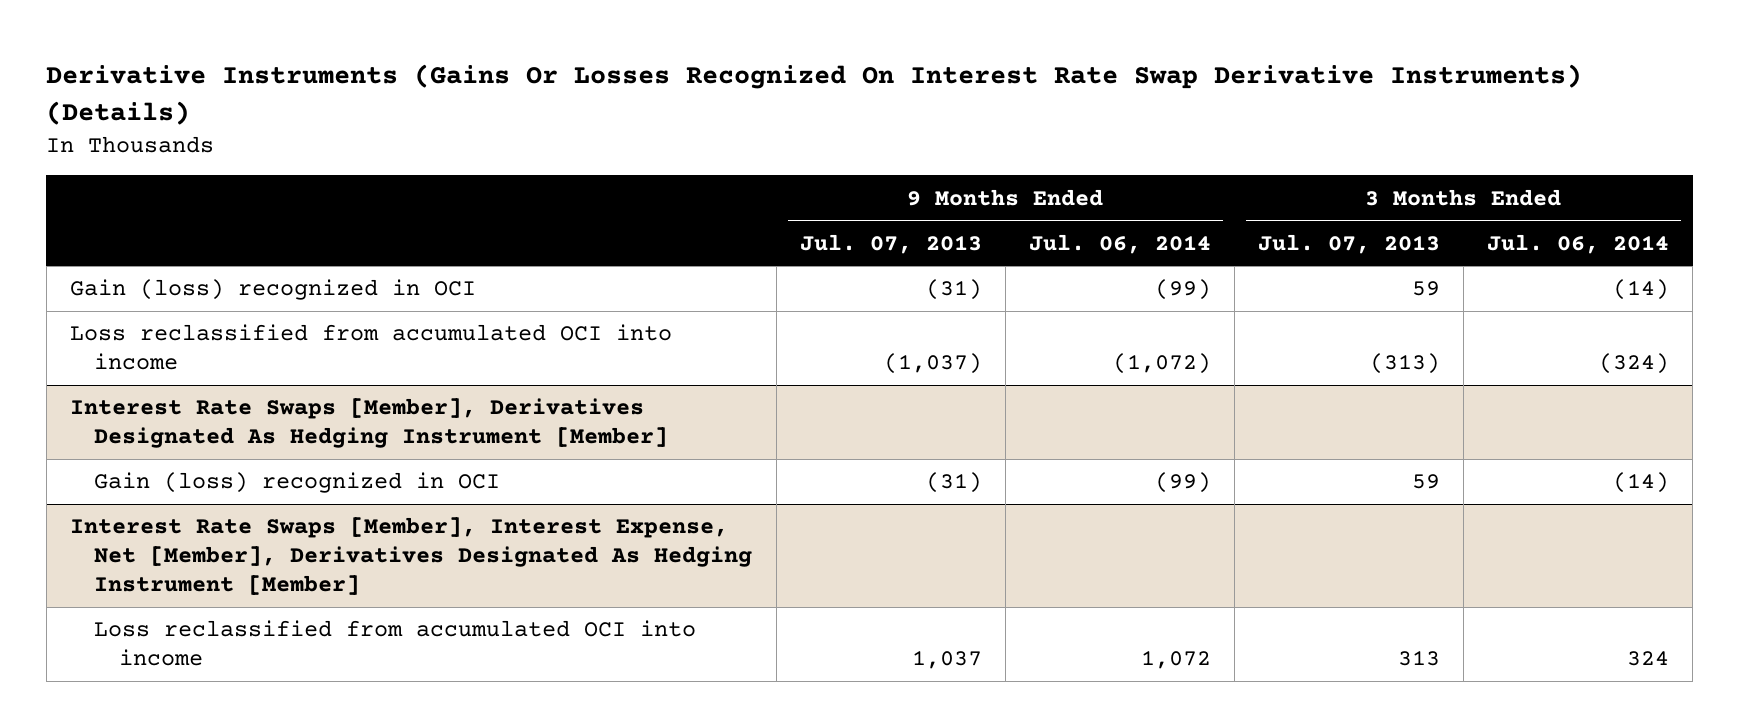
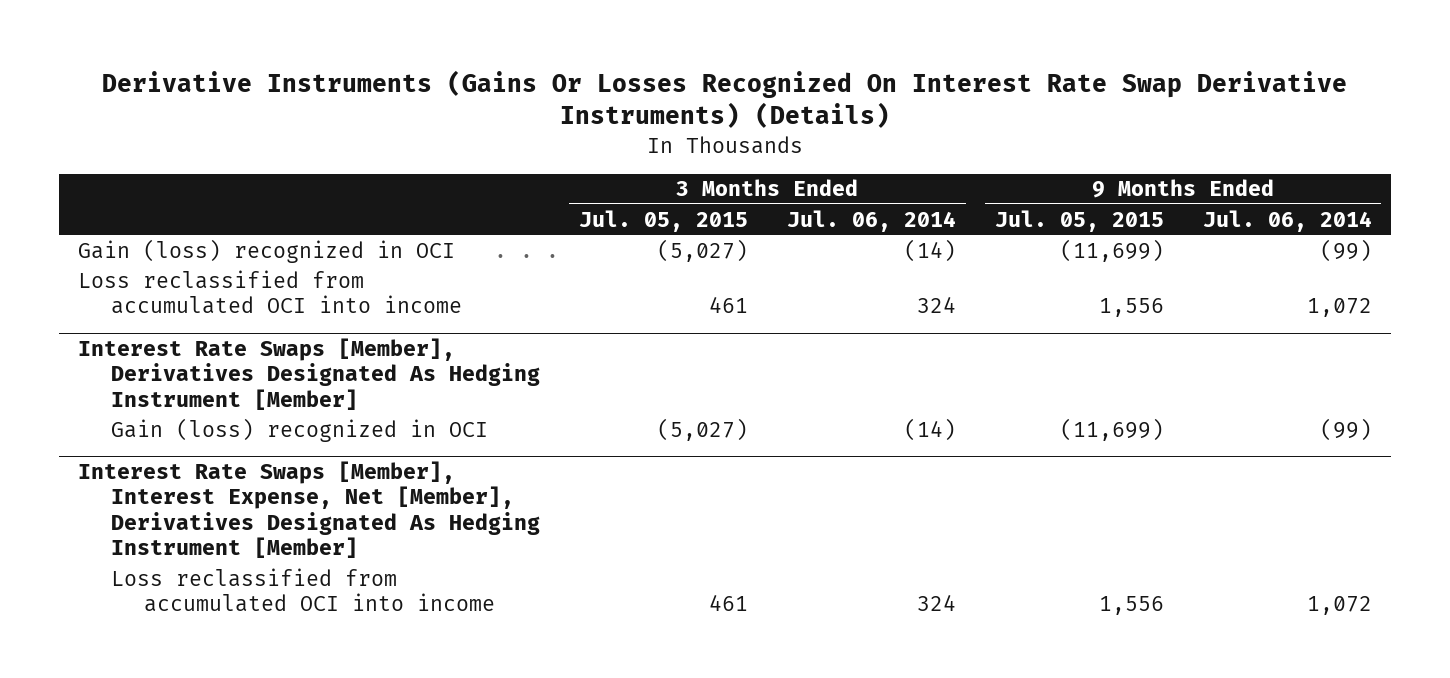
- | 9 Months Ended Jul. 07, 2013 | 9 Months Ended Jul. 06, 2014 | 3 Months Ended Jul. 07, 2013 | 3 Months Ended Jul. 06, 2014
+ | 3 Months Ended Jul. 05, 2015 | 3 Months Ended Jul. 06, 2014 | 9 Months Ended Jul. 05, 2015 | 9 Months Ended Jul. 06, 2014
- Loss reclassified from accumulated OCI into income | (1,037) | (1,072) | (313) | (324)
+ Loss reclassified from accumulated OCI into income | 461 | 324 | 1,556 | 1,072

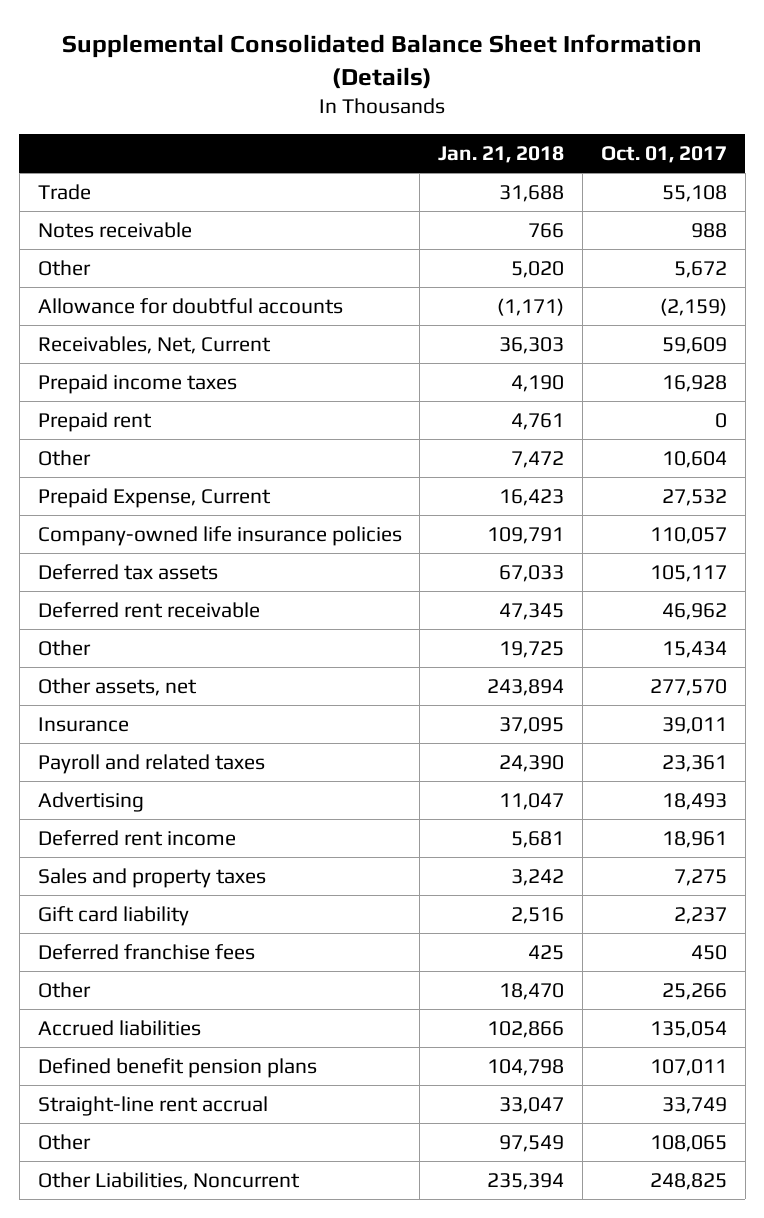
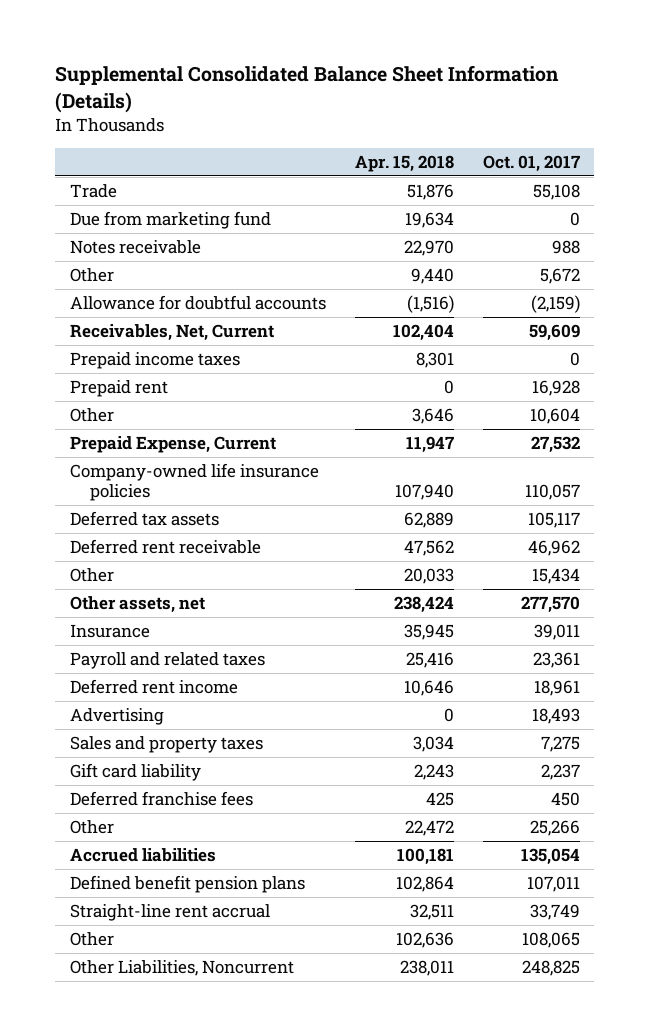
- | Jan. 21, 2018 | Oct. 01, 2017
+ | Apr. 15, 2018 | Oct. 01, 2017
+ Due from marketing fund | 19,634 | 0
- Prepaid income taxes | 4,190 | 16,928
- Prepaid rent | 4,761 | 0
+ Prepaid income taxes | 8,301 | 0
+ Prepaid rent | 0 | 16,928
moved down: Advertising | 0 | 18,493

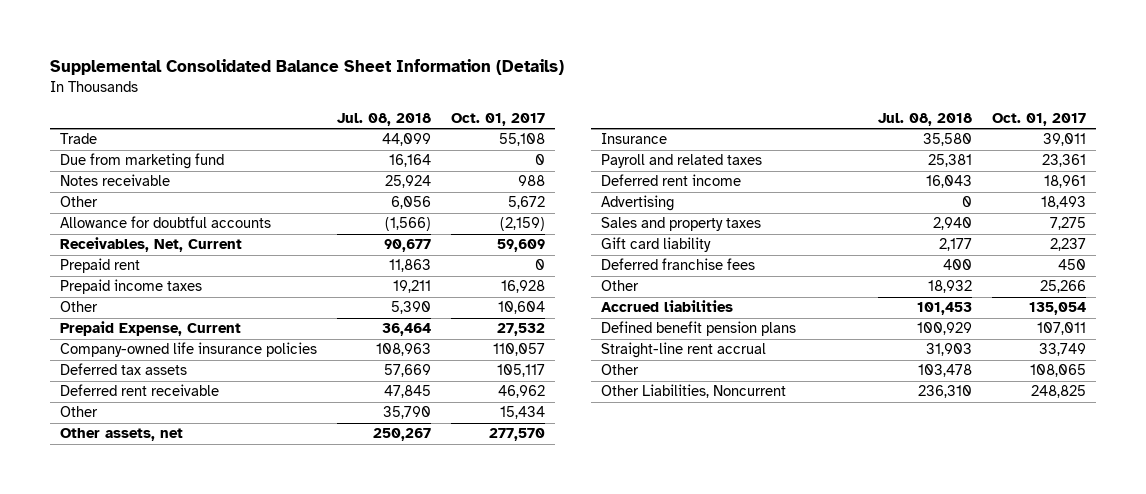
- | Apr. 15, 2018 | Oct. 01, 2017
+ | Jul. 08, 2018 | Oct. 01, 2017
- Prepaid income taxes | 8,301 | 0
- Prepaid rent | 0 | 16,928
+ Prepaid rent | 11,863 | 0
+ Prepaid income taxes | 19,211 | 16,928

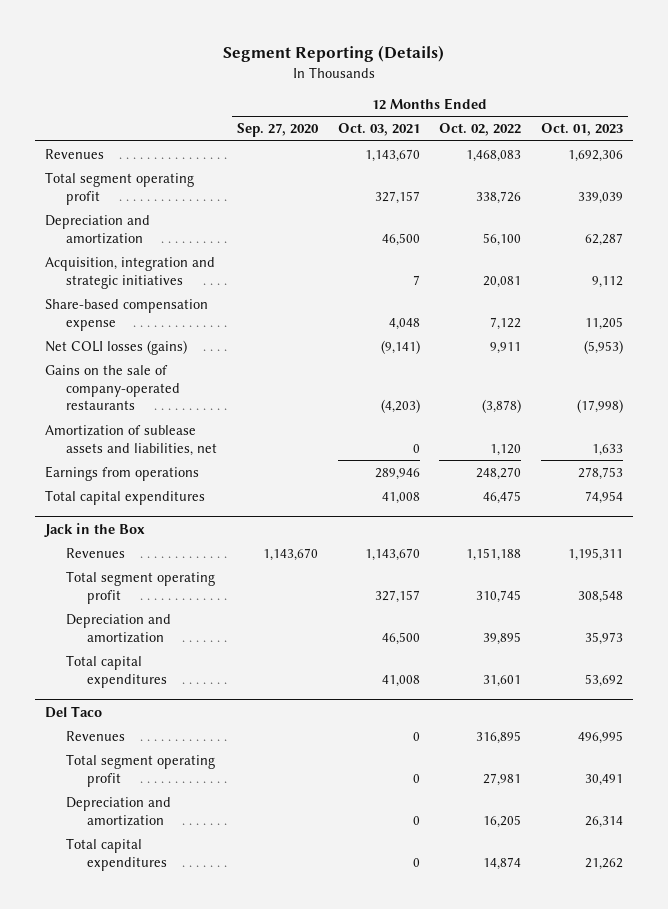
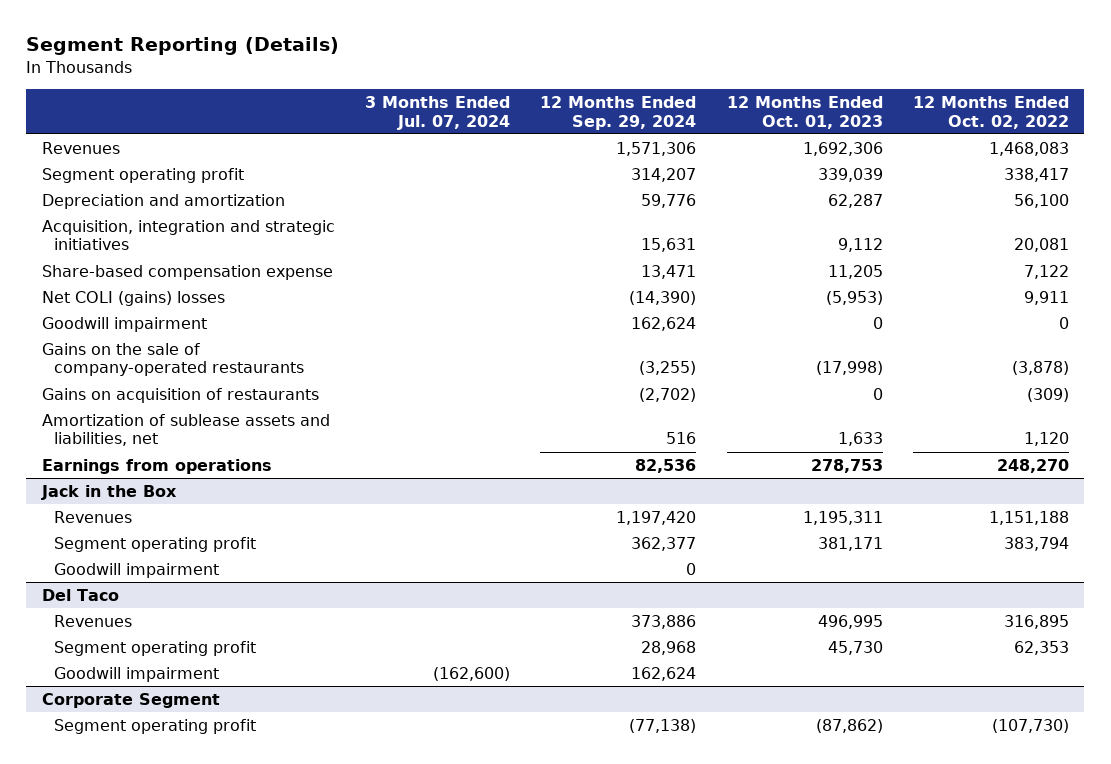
- | 12 Months Ended Sep. 27, 2020 | 12 Months Ended Oct. 03, 2021 | 12 Months Ended Oct. 02, 2022 | 12 Months Ended Oct. 01, 2023
+ | 3 Months Ended Jul. 07, 2024 | 12 Months Ended Sep. 29, 2024 | 12 Months Ended Oct. 01, 2023 | 12 Months Ended Oct. 02, 2022
- Total segment operating profit | | 327,157 | 338,726 | 339,039
+ Segment operating profit | | 314,207 | 339,039 | 338,417
- Net COLI losses (gains) | | (9,141) | 9,911 | (5,953)
+ Net COLI (gains) losses | | (14,390) | (5,953) | 9,911
+ Goodwill impairment | | 162,624 | 0 | 0
+ Gains on acquisition of restaurants | | (2,702) | 0 | (309)
- Total capital expenditures | | 41,008 | 46,475 | 74,954
@ Jack in the Box
- Total segment operating profit | | 327,157 | 310,745 | 308,548
- Depreciation and amortization | | 46,500 | 39,895 | 35,973
- Total capital expenditures | | 41,008 | 31,601 | 53,692
+ Segment operating profit | | 362,377 | 381,171 | 383,794
+ Goodwill impairment | | 0 | |
@ Del Taco
- Total segment operating profit | | 0 | 27,981 | 30,491
- Depreciation and amortization | | 0 | 16,205 | 26,314
- Total capital expenditures | | 0 | 14,874 | 21,262
+ Segment operating profit | | 28,968 | 45,730 | 62,353
+ Goodwill impairment | (162,600) | 162,624 | |
+ Corporate Segment
+ Segment operating profit | | (77,138) | (87,862) | (107,730)

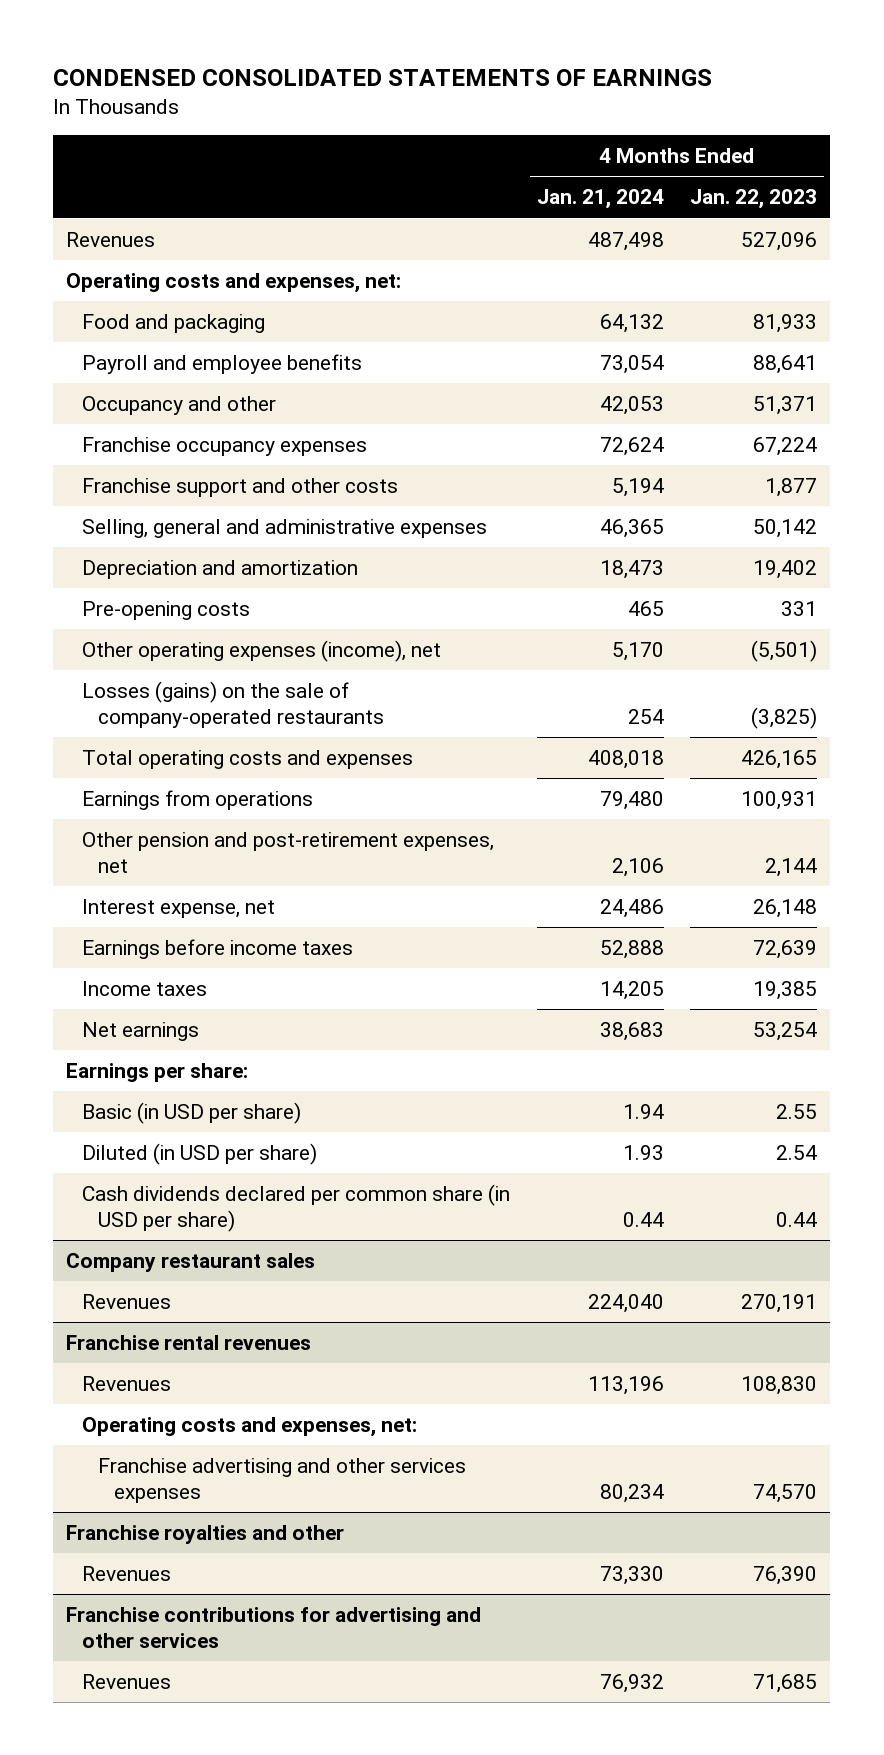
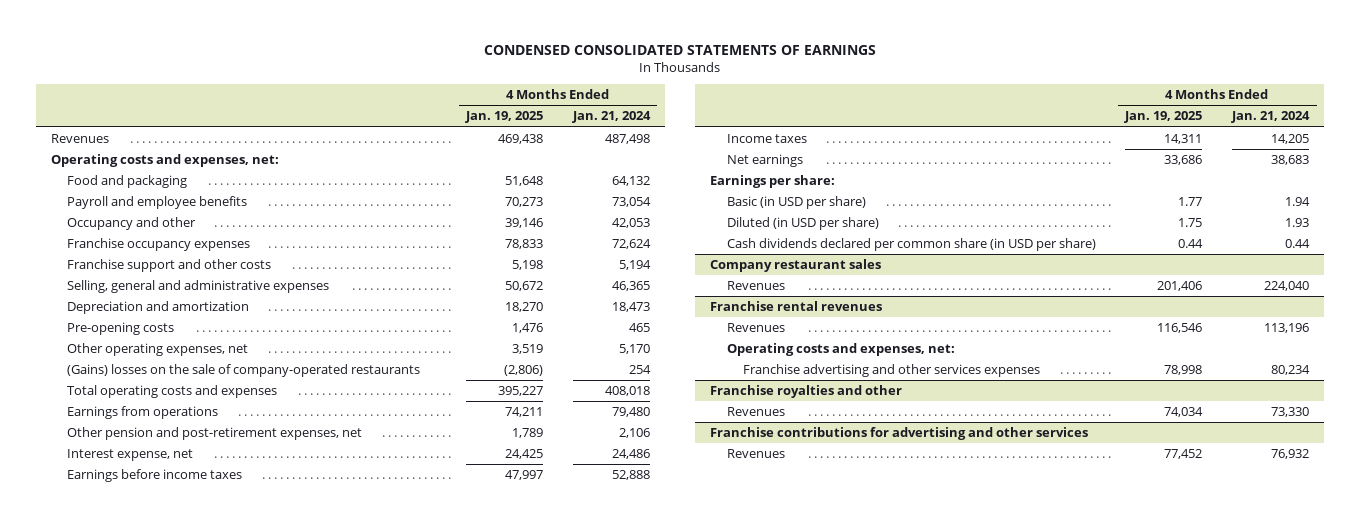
- | 4 Months Ended Jan. 21, 2024 | 4 Months Ended Jan. 22, 2023
+ | 4 Months Ended Jan. 19, 2025 | 4 Months Ended Jan. 21, 2024
- Other operating expenses (income), net | 5,170 | (5,501)
- Losses (gains) on the sale of company-operated restaurants | 254 | (3,825)
+ Other operating expenses, net | 3,519 | 5,170
+ (Gains) losses on the sale of company-operated restaurants | (2,806) | 254

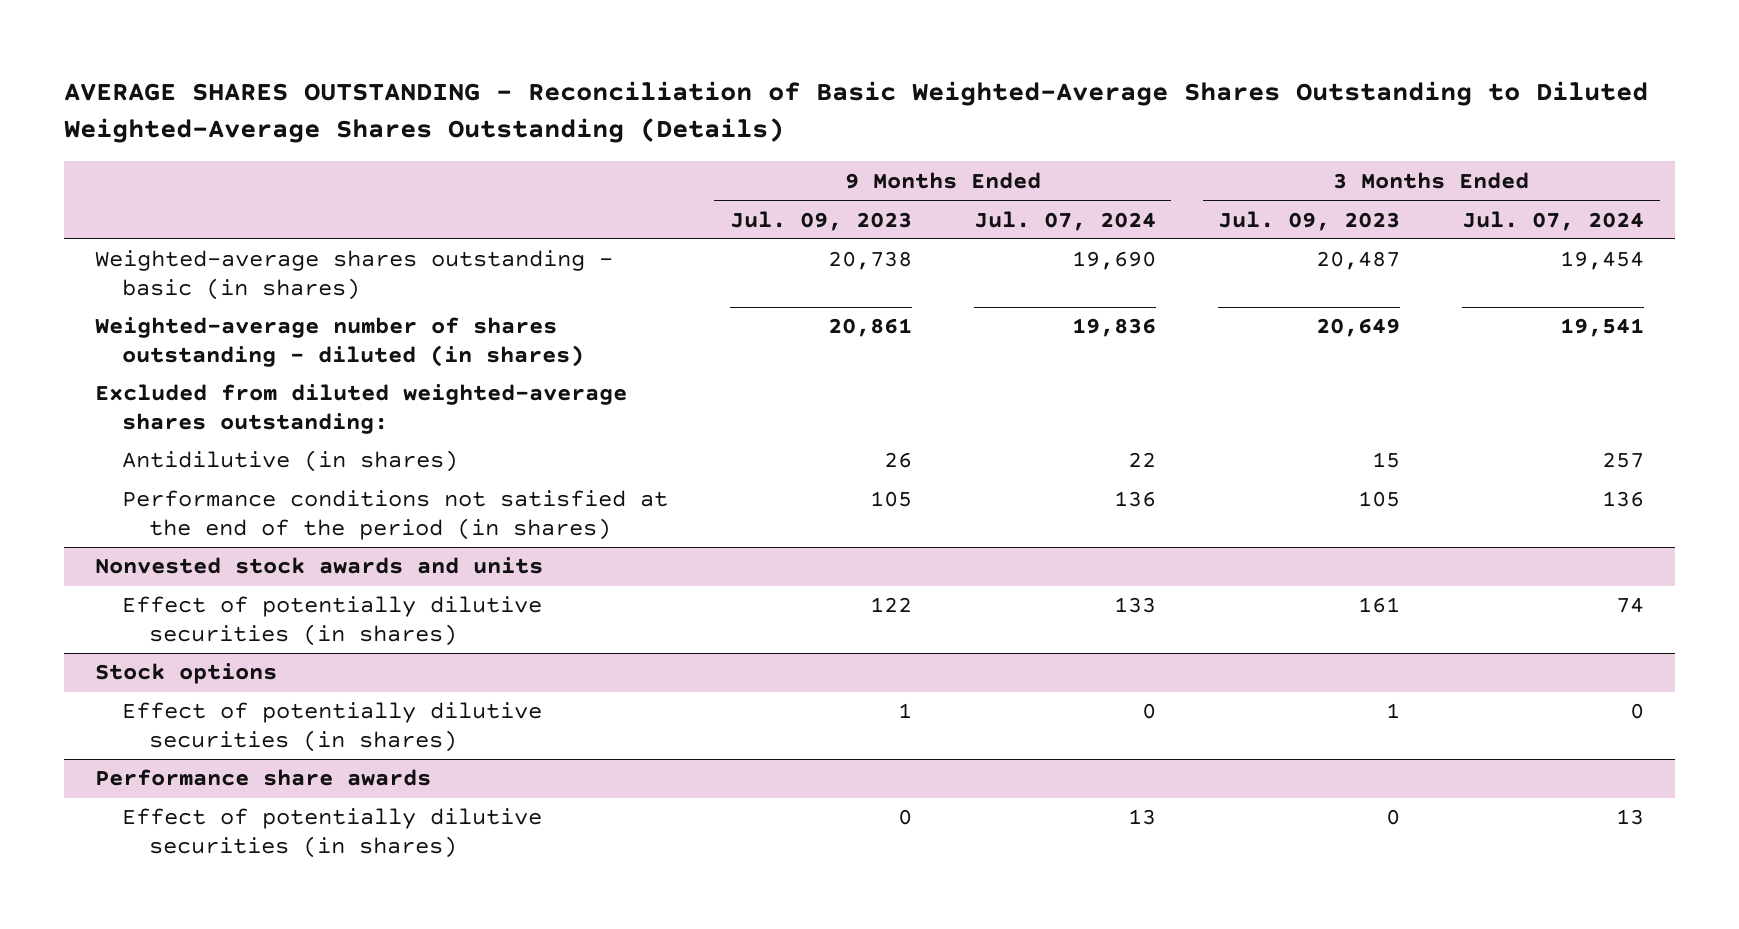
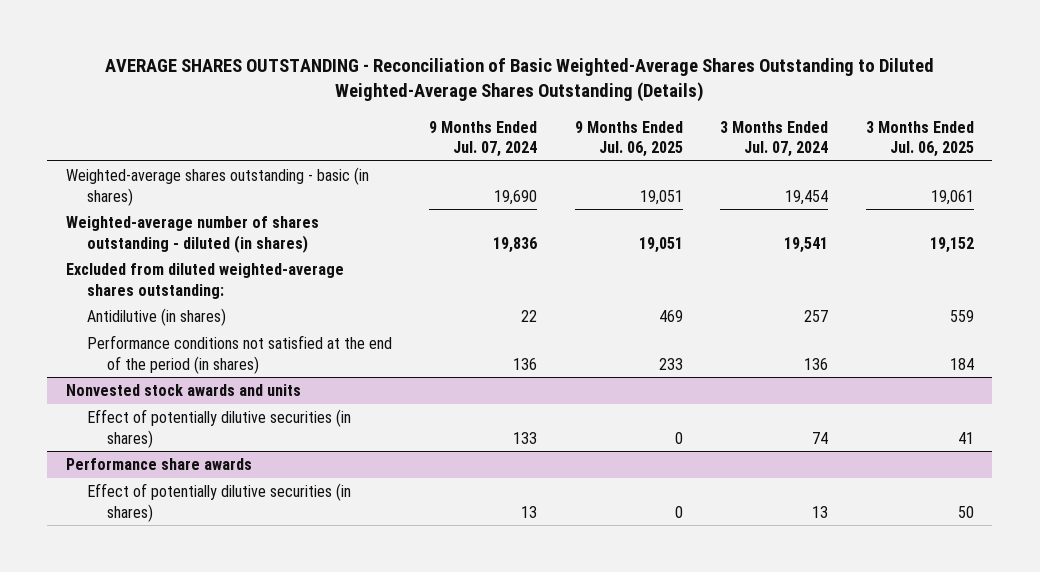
- | 9 Months Ended Jul. 09, 2023 | 9 Months Ended Jul. 07, 2024 | 3 Months Ended Jul. 09, 2023 | 3 Months Ended Jul. 07, 2024
+ | 9 Months Ended Jul. 07, 2024 | 9 Months Ended Jul. 06, 2025 | 3 Months Ended Jul. 07, 2024 | 3 Months Ended Jul. 06, 2025
- Stock options
- Effect of potentially dilutive securities (in shares) | 1 | 0 | 1 | 0

